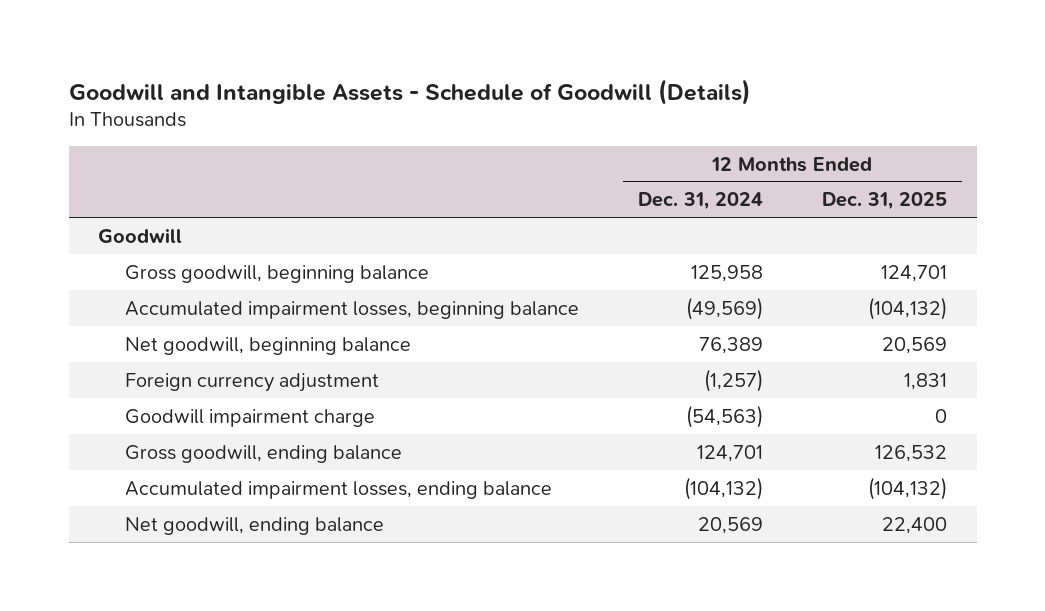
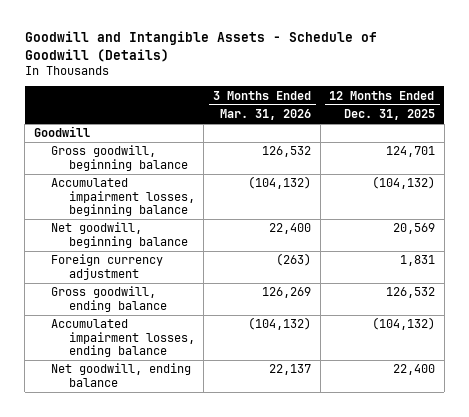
- | 12 Months Ended Dec. 31, 2024 | 12 Months Ended Dec. 31, 2025
+ | 3 Months Ended Mar. 31, 2026 | 12 Months Ended Dec. 31, 2025
- Goodwill impairment charge | (54,563) | 0

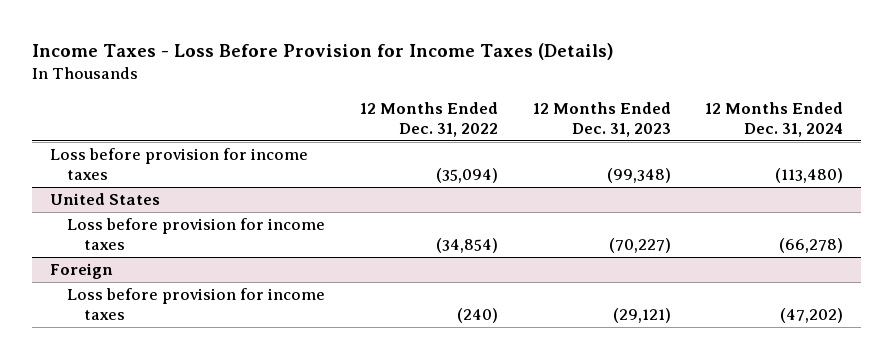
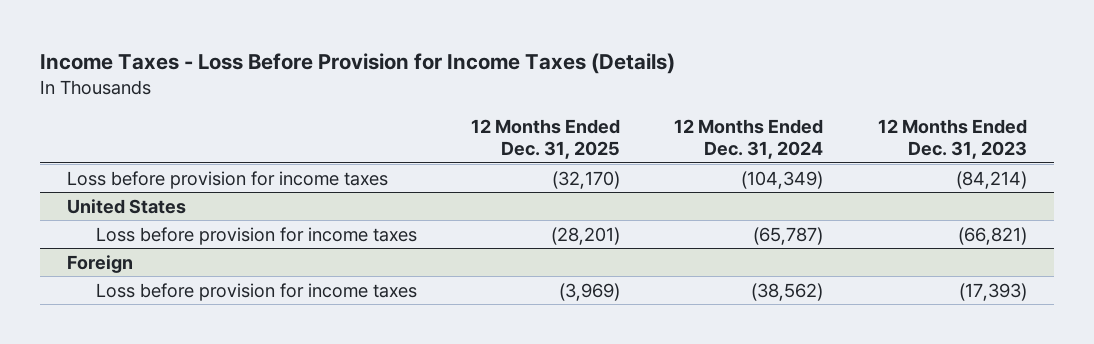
- | 12 Months Ended Dec. 31, 2022 | 12 Months Ended Dec. 31, 2023 | 12 Months Ended Dec. 31, 2024
+ | 12 Months Ended Dec. 31, 2025 | 12 Months Ended Dec. 31, 2024 | 12 Months Ended Dec. 31, 2023
- Loss before provision for income taxes | (35,094) | (99,348) | (113,480)
+ Loss before provision for income taxes | (32,170) | (104,349) | (84,214)
@ United States
- Loss before provision for income taxes | (34,854) | (70,227) | (66,278)
+ Loss before provision for income taxes | (28,201) | (65,787) | (66,821)
@ Foreign
- Loss before provision for income taxes | (240) | (29,121) | (47,202)
+ Loss before provision for income taxes | (3,969) | (38,562) | (17,393)

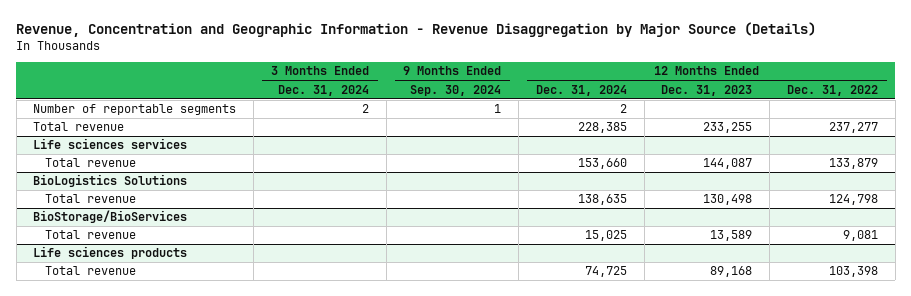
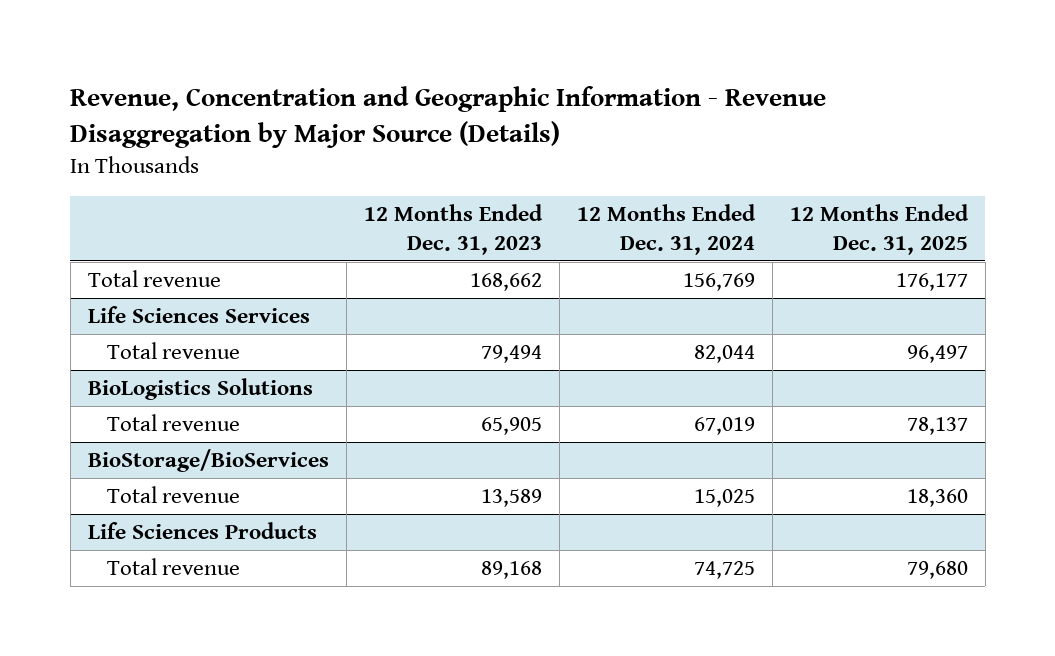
- | 3 Months Ended Dec. 31, 2024 | 9 Months Ended Sep. 30, 2024 | 12 Months Ended Dec. 31, 2024 | 12 Months Ended Dec. 31, 2023 | 12 Months Ended Dec. 31, 2022
+ | 12 Months Ended Dec. 31, 2023 | 12 Months Ended Dec. 31, 2024 | 12 Months Ended Dec. 31, 2025
- Number of reportable segments | 2 | 1 | 2 | |
- Total revenue | | | 228,385 | 233,255 | 237,277
- Life sciences services
- Total revenue | | | 153,660 | 144,087 | 133,879
+ Total revenue | 168,662 | 156,769 | 176,177
+ Life Sciences Services
+ Total revenue | 79,494 | 82,044 | 96,497
@ BioLogistics Solutions
- Total revenue | | | 138,635 | 130,498 | 124,798
+ Total revenue | 65,905 | 67,019 | 78,137
- Life sciences products
+ Life Sciences Products

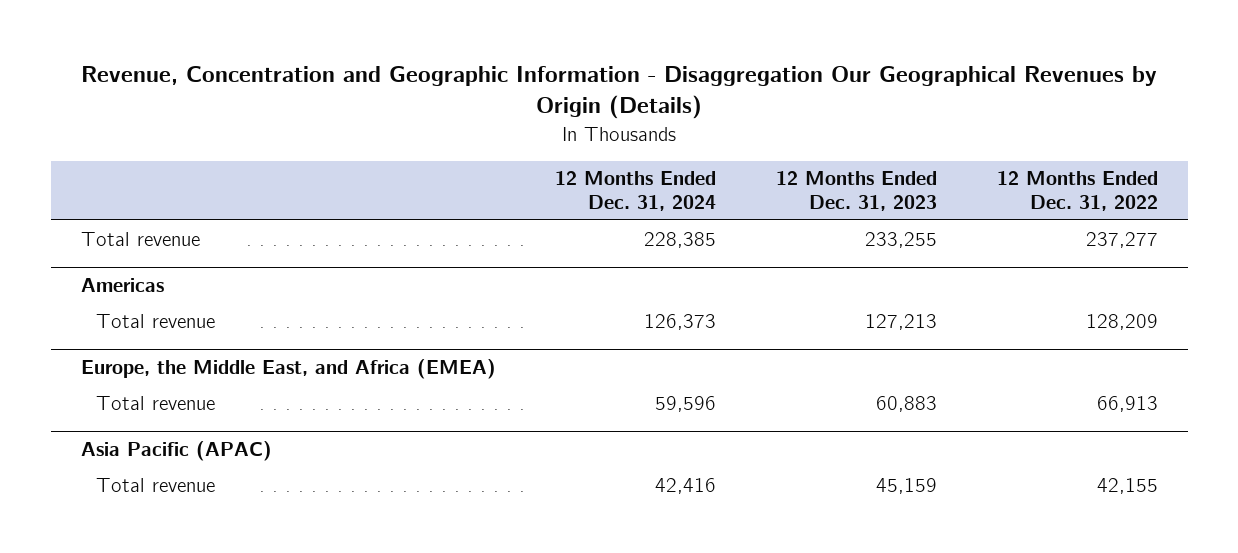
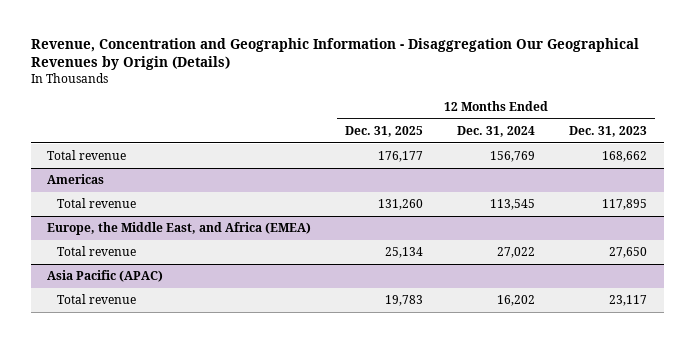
- | 12 Months Ended Dec. 31, 2024 | 12 Months Ended Dec. 31, 2023 | 12 Months Ended Dec. 31, 2022
+ | 12 Months Ended Dec. 31, 2025 | 12 Months Ended Dec. 31, 2024 | 12 Months Ended Dec. 31, 2023
- Total revenue | 228,385 | 233,255 | 237,277
+ Total revenue | 176,177 | 156,769 | 168,662
@ Americas
- Total revenue | 126,373 | 127,213 | 128,209
+ Total revenue | 131,260 | 113,545 | 117,895
@ Europe, the Middle East, and Africa (EMEA)
- Total revenue | 59,596 | 60,883 | 66,913
+ Total revenue | 25,134 | 27,022 | 27,650
@ Asia Pacific (APAC)
- Total revenue | 42,416 | 45,159 | 42,155
+ Total revenue | 19,783 | 16,202 | 23,117

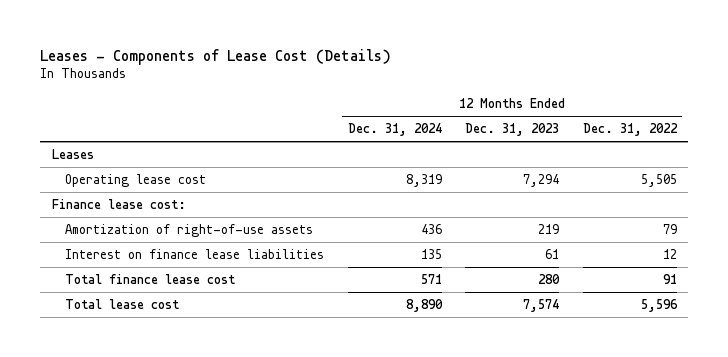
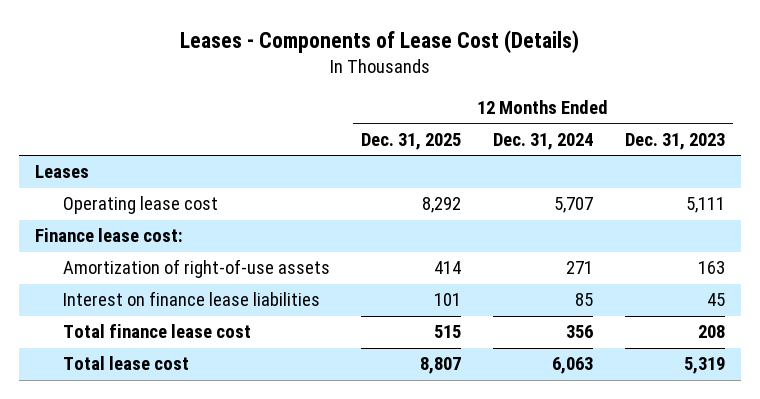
- | 12 Months Ended Dec. 31, 2024 | 12 Months Ended Dec. 31, 2023 | 12 Months Ended Dec. 31, 2022
+ | 12 Months Ended Dec. 31, 2025 | 12 Months Ended Dec. 31, 2024 | 12 Months Ended Dec. 31, 2023
- Operating lease cost | 8,319 | 7,294 | 5,505
+ Operating lease cost | 8,292 | 5,707 | 5,111
- Amortization of right-of-use assets | 436 | 219 | 79
- Interest on finance lease liabilities | 135 | 61 | 12
- Total finance lease cost | 571 | 280 | 91
- Total lease cost | 8,890 | 7,574 | 5,596
+ Amortization of right-of-use assets | 414 | 271 | 163
+ Interest on finance lease liabilities | 101 | 85 | 45
+ Total finance lease cost | 515 | 356 | 208
+ Total lease cost | 8,807 | 6,063 | 5,319

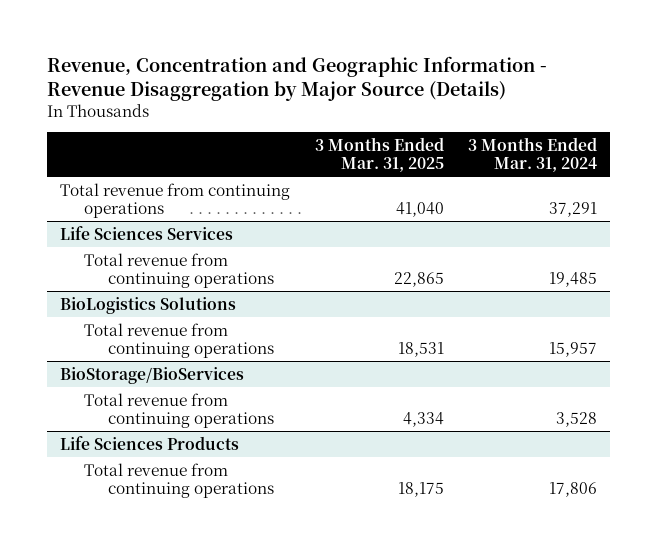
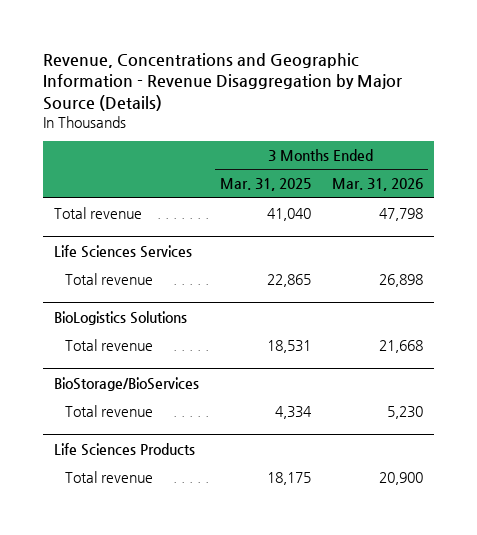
- Revenue, Concentration and Geographic Information - Revenue Disaggregation by Major Source (Details)
+ Revenue, Concentrations and Geographic Information - Revenue Disaggregation by Major Source (Details)
- | 3 Months Ended Mar. 31, 2025 | 3 Months Ended Mar. 31, 2024
+ | 3 Months Ended Mar. 31, 2025 | 3 Months Ended Mar. 31, 2026
- Total revenue from continuing operations | 41,040 | 37,291
+ Total revenue | 41,040 | 47,798
@ Life Sciences Services
- Total revenue from continuing operations | 22,865 | 19,485
+ Total revenue | 22,865 | 26,898
@ BioLogistics Solutions
- Total revenue from continuing operations | 18,531 | 15,957
+ Total revenue | 18,531 | 21,668
@ BioStorage/BioServices
- Total revenue from continuing operations | 4,334 | 3,528
+ Total revenue | 4,334 | 5,230
@ Life Sciences Products
- Total revenue from continuing operations | 18,175 | 17,806
+ Total revenue | 18,175 | 20,900

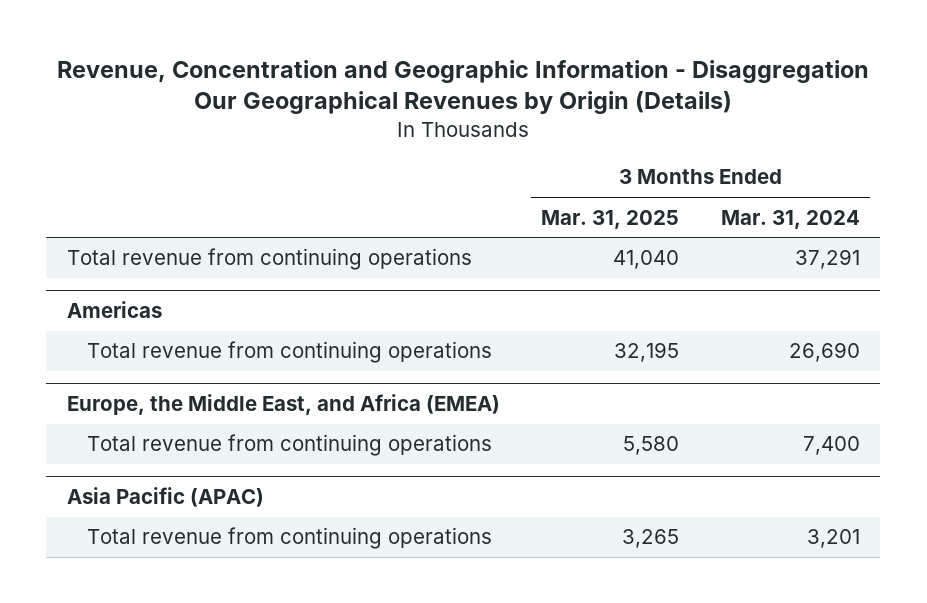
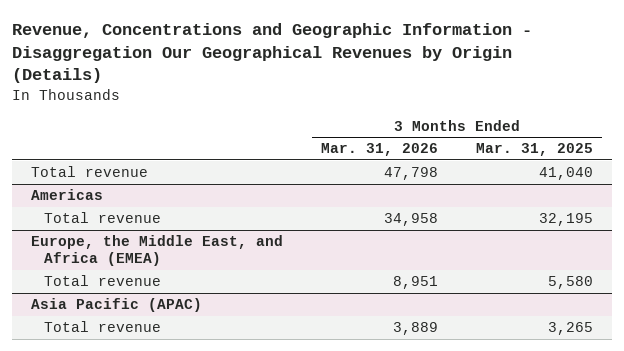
- Revenue, Concentration and Geographic Information - Disaggregation Our Geographical Revenues by Origin (Details)
+ Revenue, Concentrations and Geographic Information - Disaggregation Our Geographical Revenues by Origin (Details)
- | 3 Months Ended Mar. 31, 2025 | 3 Months Ended Mar. 31, 2024
+ | 3 Months Ended Mar. 31, 2026 | 3 Months Ended Mar. 31, 2025
- Total revenue from continuing operations | 41,040 | 37,291
+ Total revenue | 47,798 | 41,040
@ Americas
- Total revenue from continuing operations | 32,195 | 26,690
+ Total revenue | 34,958 | 32,195
@ Europe, the Middle East, and Africa (EMEA)
- Total revenue from continuing operations | 5,580 | 7,400
+ Total revenue | 8,951 | 5,580
@ Asia Pacific (APAC)
- Total revenue from continuing operations | 3,265 | 3,201
+ Total revenue | 3,889 | 3,265

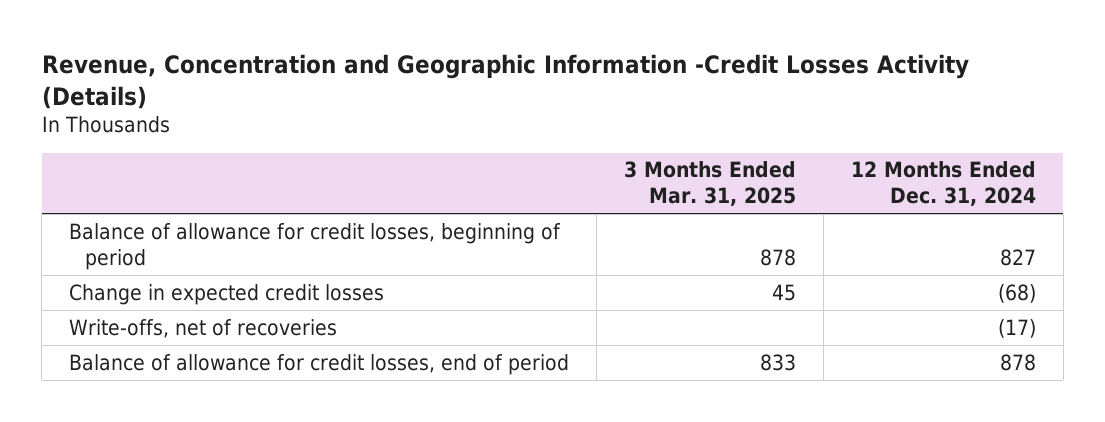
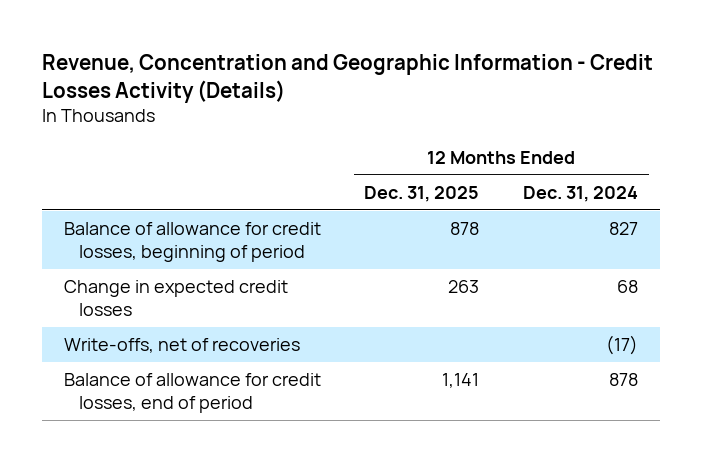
- Revenue, Concentration and Geographic Information -Credit Losses Activity (Details)
+ Revenue, Concentration and Geographic Information - Credit Losses Activity (Details)
- | 3 Months Ended Mar. 31, 2025 | 12 Months Ended Dec. 31, 2024
+ | 12 Months Ended Dec. 31, 2025 | 12 Months Ended Dec. 31, 2024
- Change in expected credit losses | 45 | (68)
+ Change in expected credit losses | 263 | 68

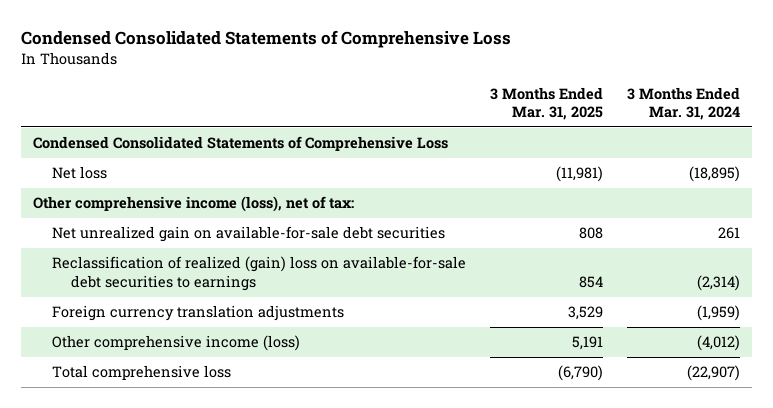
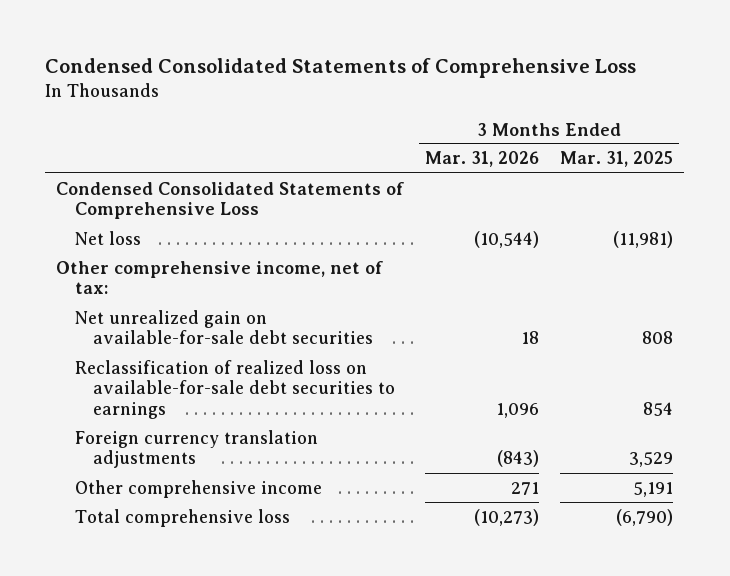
- | 3 Months Ended Mar. 31, 2025 | 3 Months Ended Mar. 31, 2024
+ | 3 Months Ended Mar. 31, 2026 | 3 Months Ended Mar. 31, 2025
- Other comprehensive income (loss), net of tax:
+ Other comprehensive income, net of tax:
- Reclassification of realized (gain) loss on available-for-sale debt securities to earnings | 854 | (2,314)
+ Reclassification of realized loss on available-for-sale debt securities to earnings | 1,096 | 854
- Other comprehensive income (loss) | 5,191 | (4,012)
+ Other comprehensive income | 271 | 5,191

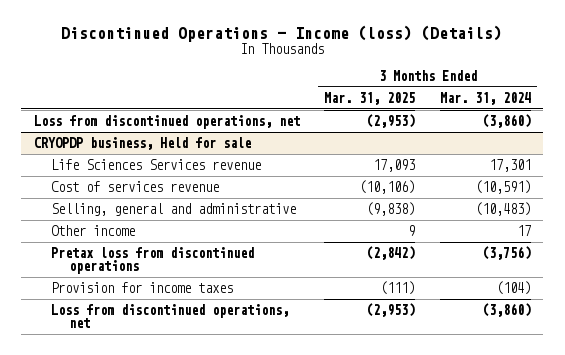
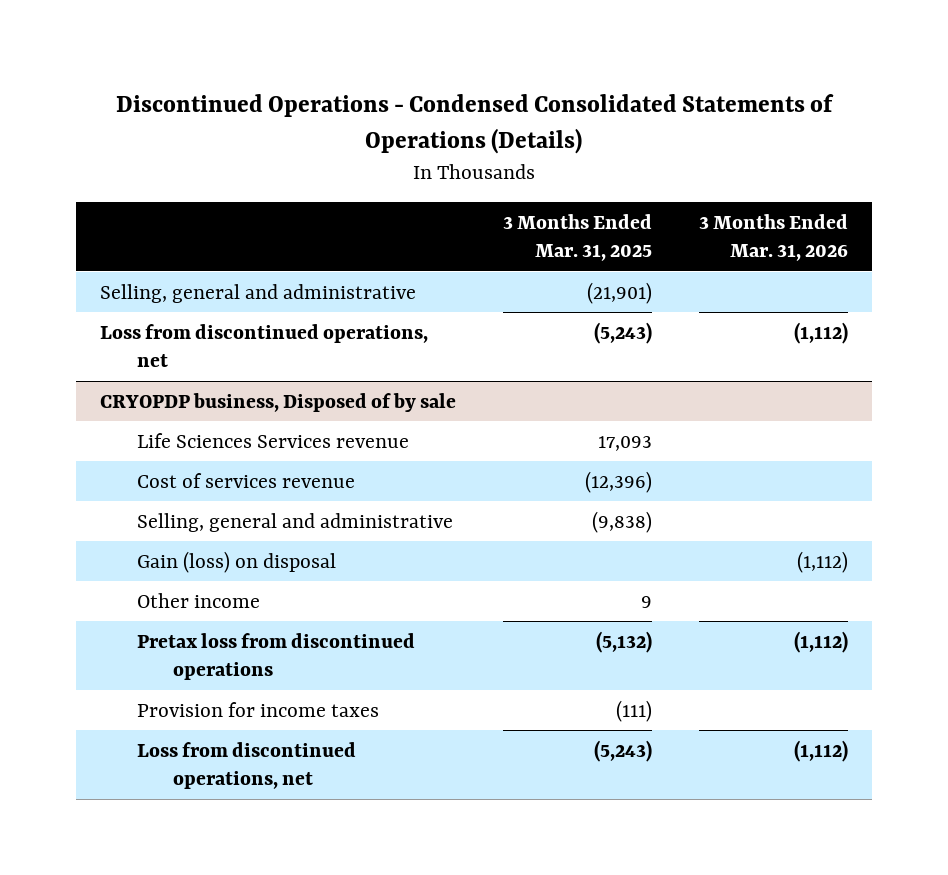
- Discontinued Operations - Income (loss) (Details)
+ Discontinued Operations - Condensed Consolidated Statements of Operations (Details)
- | 3 Months Ended Mar. 31, 2025 | 3 Months Ended Mar. 31, 2024
+ | 3 Months Ended Mar. 31, 2025 | 3 Months Ended Mar. 31, 2026
- Loss from discontinued operations, net | (2,953) | (3,860)
- CRYOPDP business, Held for sale
+ Selling, general and administrative | (21,901) |
+ Loss from discontinued operations, net | (5,243) | (1,112)
+ CRYOPDP business, Disposed of by sale
- Cost of services revenue | (10,106) | (10,591)
+ Cost of services revenue | (12,396) |
+ Gain (loss) on disposal | | (1,112)
- Pretax loss from discontinued operations | (2,842) | (3,756)
+ Pretax loss from discontinued operations | (5,132) | (1,112)
- Loss from discontinued operations, net | (2,953) | (3,860)
+ Loss from discontinued operations, net | (5,243) | (1,112)

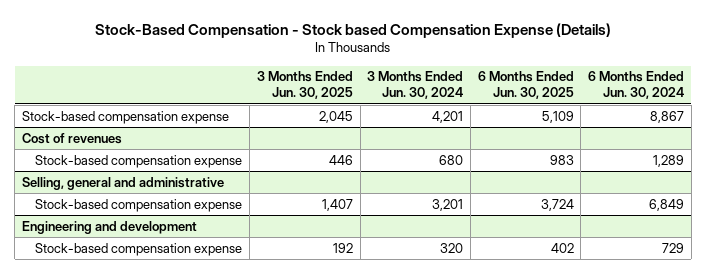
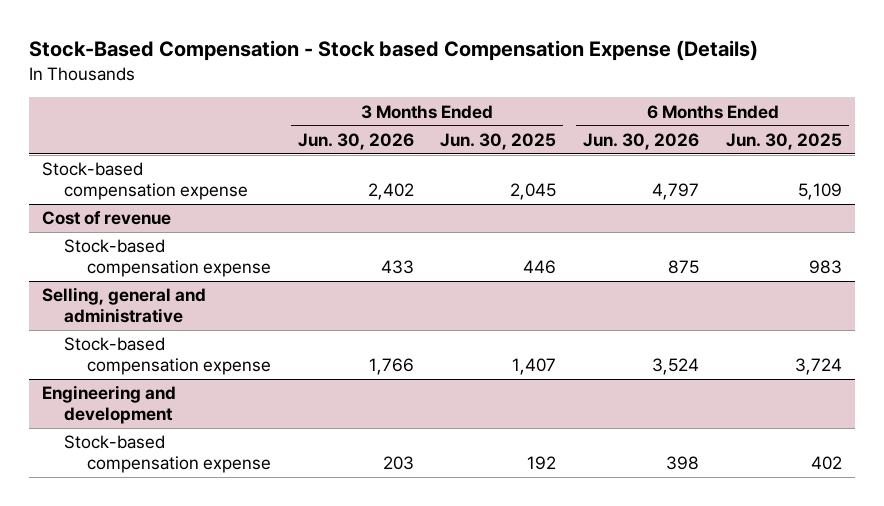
- | 3 Months Ended Jun. 30, 2025 | 3 Months Ended Jun. 30, 2024 | 6 Months Ended Jun. 30, 2025 | 6 Months Ended Jun. 30, 2024
+ | 3 Months Ended Jun. 30, 2026 | 3 Months Ended Jun. 30, 2025 | 6 Months Ended Jun. 30, 2026 | 6 Months Ended Jun. 30, 2025
- Cost of revenues
+ Cost of revenue

